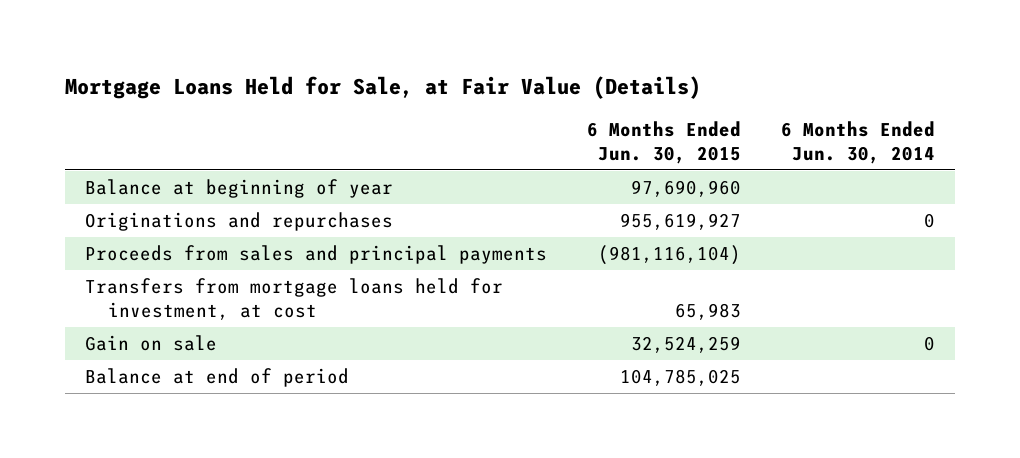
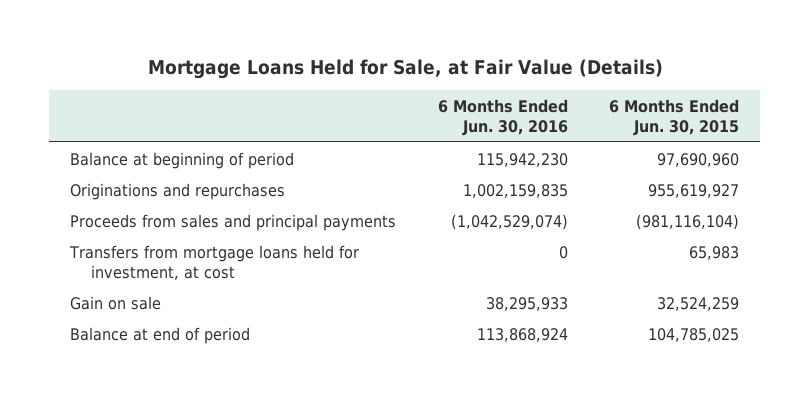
- | 6 Months Ended Jun. 30, 2015 | 6 Months Ended Jun. 30, 2014
+ | 6 Months Ended Jun. 30, 2016 | 6 Months Ended Jun. 30, 2015
- Balance at beginning of year | 97,690,960 |
+ Balance at beginning of period | 115,942,230 | 97,690,960

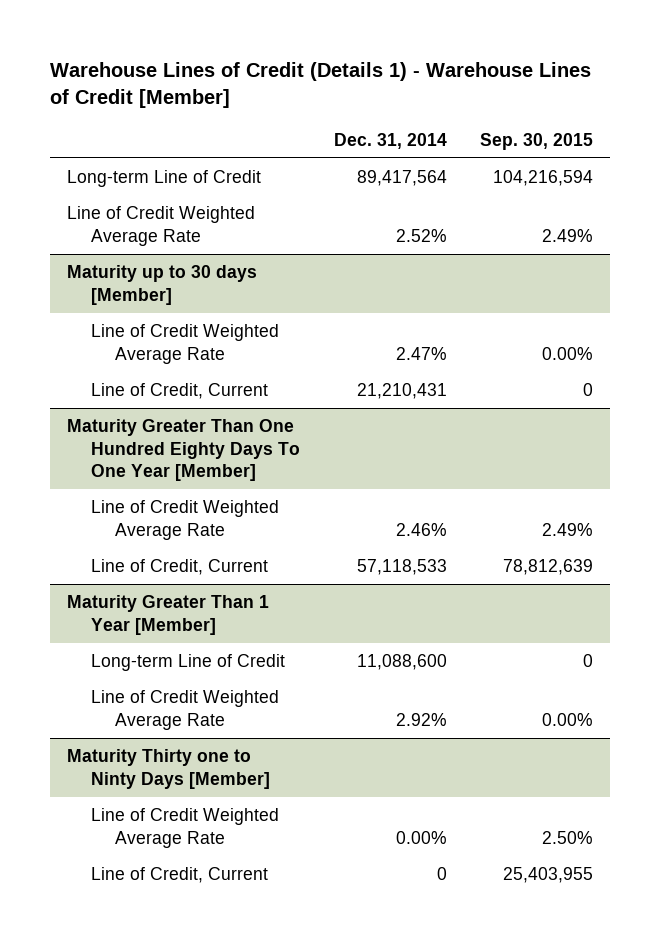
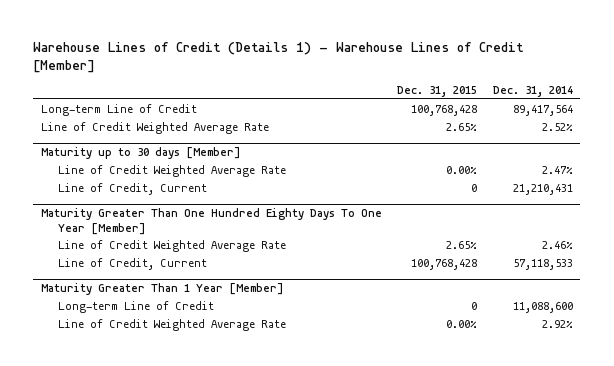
- | Dec. 31, 2014 | Sep. 30, 2015
+ | Dec. 31, 2015 | Dec. 31, 2014
- Maturity Thirty one to Ninty Days [Member]
- Line of Credit Weighted Average Rate | 0.00% | 2.50%
- Line of Credit, Current | 0 | 25,403,955

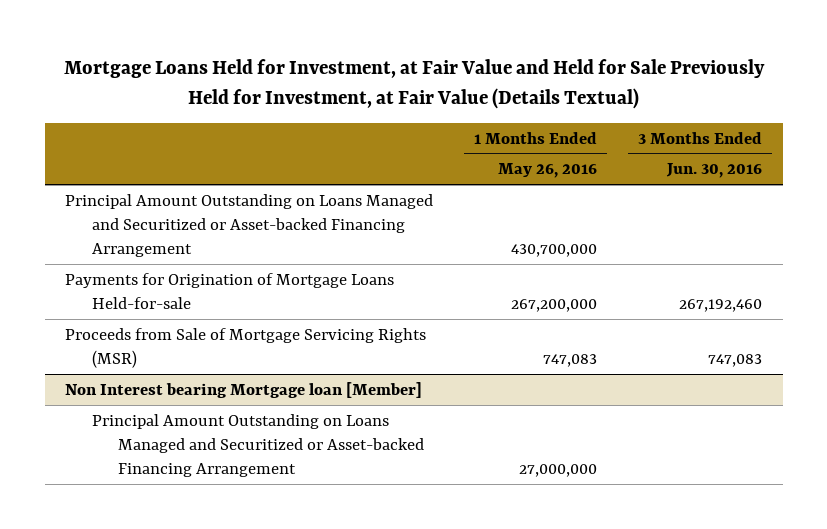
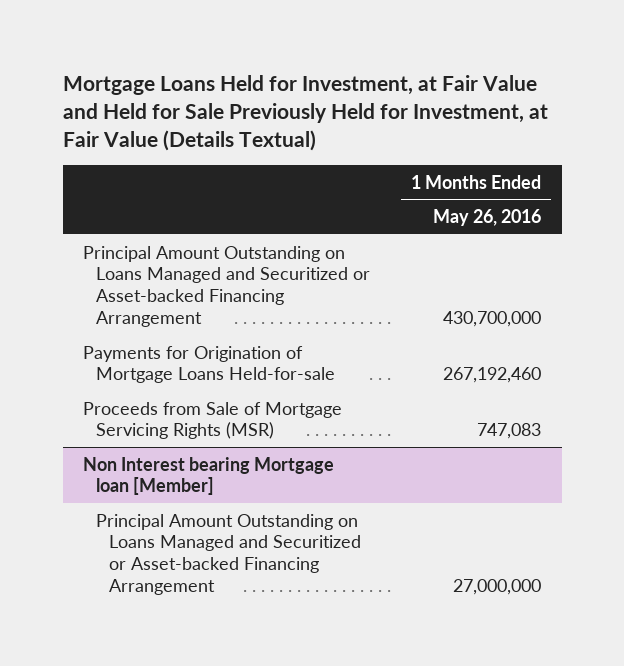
- | 1 Months Ended May 26, 2016 | 3 Months Ended Jun. 30, 2016
+ | 1 Months Ended May 26, 2016
- Payments for Origination of Mortgage Loans Held-for-sale | 267,200,000 | 267,192,460
+ Payments for Origination of Mortgage Loans Held-for-sale | 267,192,460

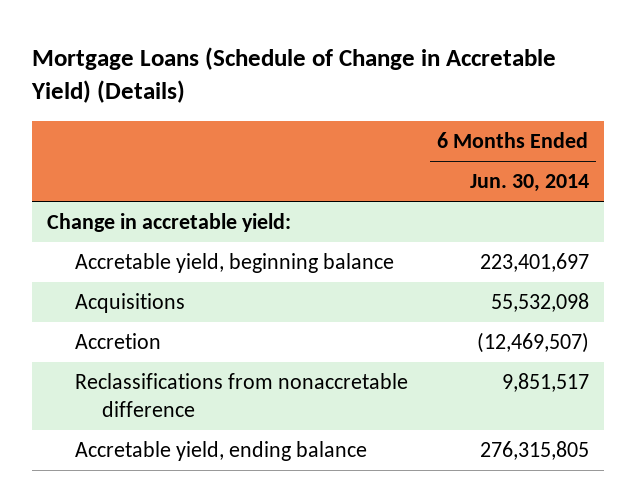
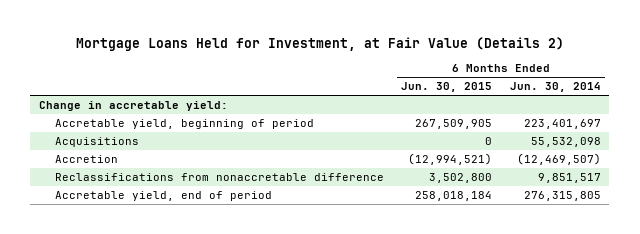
- Mortgage Loans (Schedule of Change in Accretable Yield) (Details)
+ Mortgage Loans Held for Investment, at Fair Value (Details 2)
- | 6 Months Ended Jun. 30, 2014
+ | 6 Months Ended Jun. 30, 2015 | 6 Months Ended Jun. 30, 2014
- Accretable yield, beginning balance | 223,401,697
+ Accretable yield, beginning of period | 267,509,905 | 223,401,697
- Accretable yield, ending balance | 276,315,805
+ Accretable yield, end of period | 258,018,184 | 276,315,805

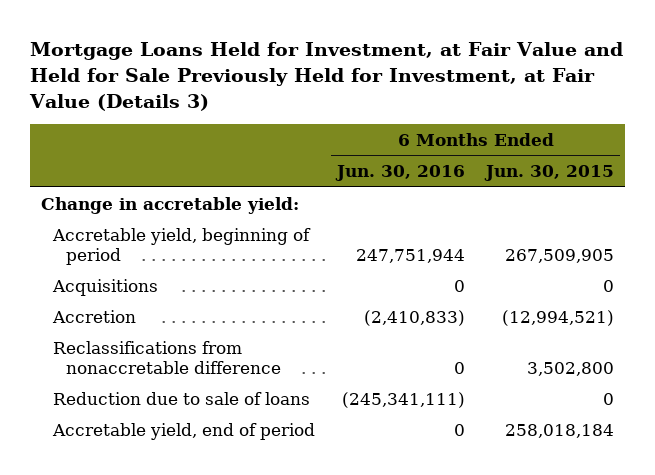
- Mortgage Loans Held for Investment, at Fair Value (Details 2)
+ Mortgage Loans Held for Investment, at Fair Value and Held for Sale Previously Held for Investment, at Fair Value (Details 3)
- | 6 Months Ended Jun. 30, 2015 | 6 Months Ended Jun. 30, 2014
+ | 6 Months Ended Jun. 30, 2016 | 6 Months Ended Jun. 30, 2015
+ Reduction due to sale of loans | (245,341,111) | 0

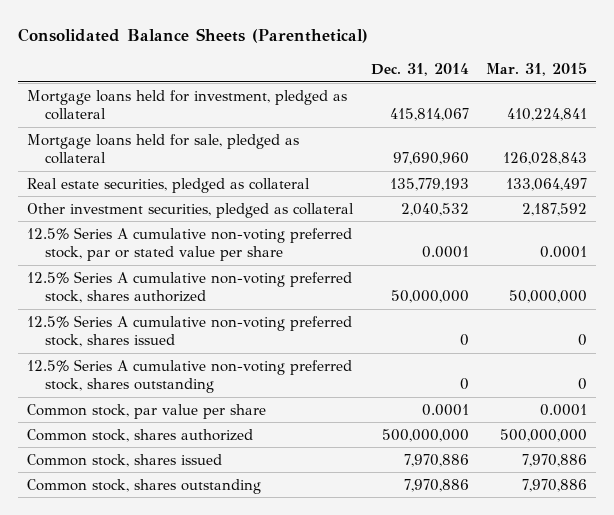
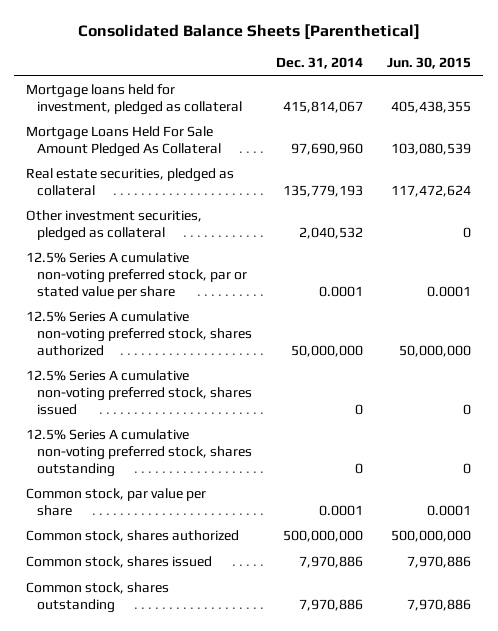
- Consolidated Balance Sheets (Parenthetical)
+ Consolidated Balance Sheets [Parenthetical]
- | Dec. 31, 2014 | Mar. 31, 2015
+ | Dec. 31, 2014 | Jun. 30, 2015
- Mortgage loans held for sale, pledged as collateral | 97,690,960 | 126,028,843
+ Mortgage Loans Held For Sale Amount Pledged As Collateral | 97,690,960 | 103,080,539

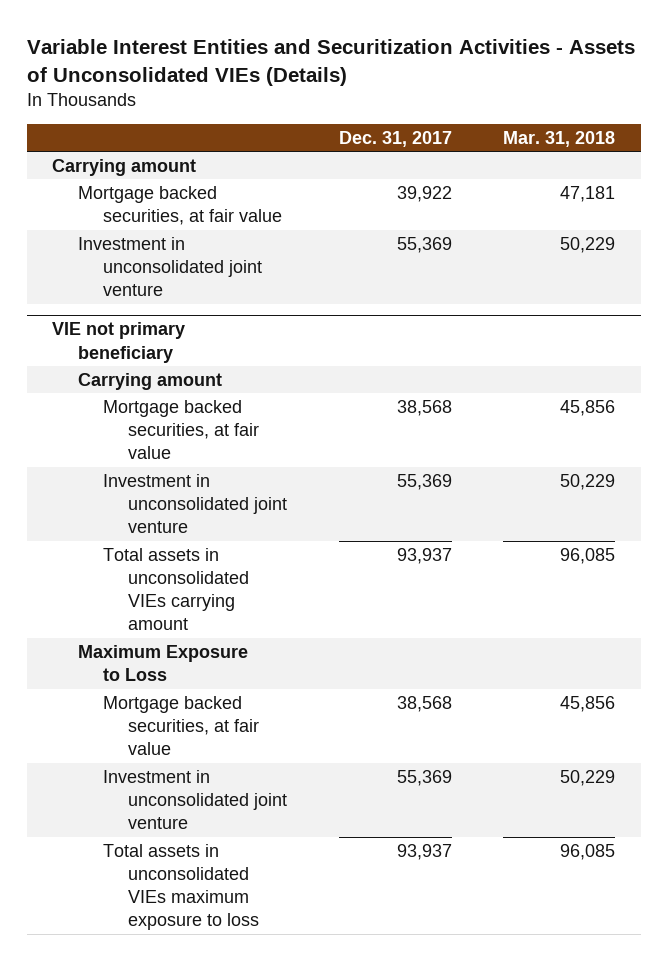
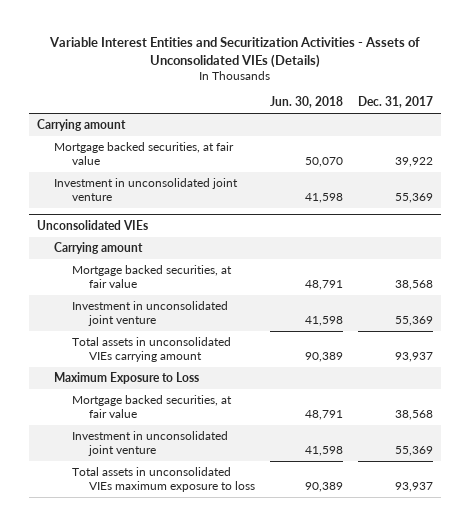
- | Dec. 31, 2017 | Mar. 31, 2018
+ | Jun. 30, 2018 | Dec. 31, 2017
- VIE not primary beneficiary
+ Unconsolidated VIEs

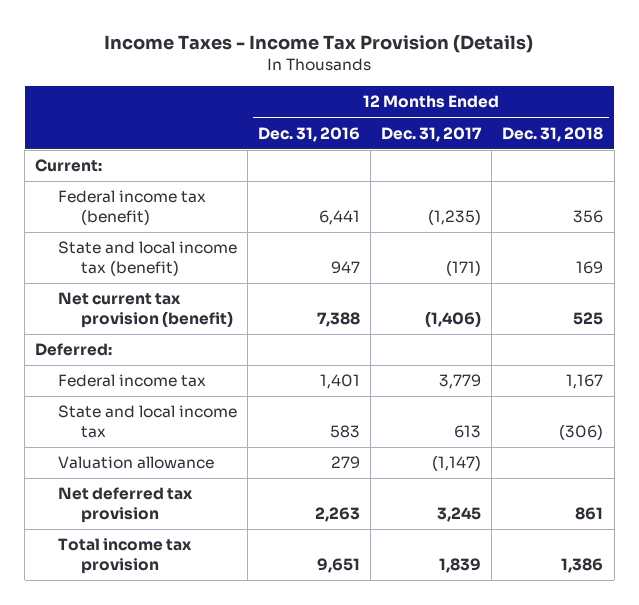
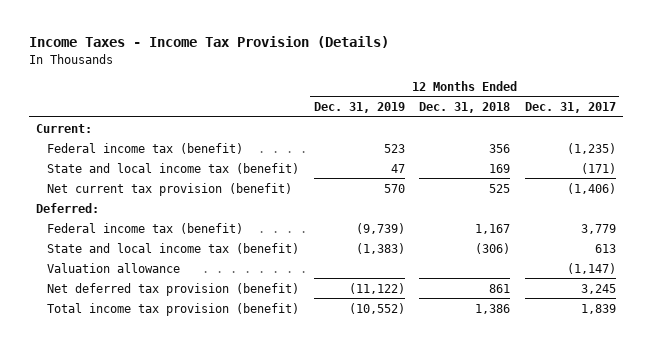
- | 12 Months Ended Dec. 31, 2016 | 12 Months Ended Dec. 31, 2017 | 12 Months Ended Dec. 31, 2018
+ | 12 Months Ended Dec. 31, 2019 | 12 Months Ended Dec. 31, 2018 | 12 Months Ended Dec. 31, 2017
- Federal income tax | 1,401 | 3,779 | 1,167
- State and local income tax | 583 | 613 | (306)
+ Federal income tax (benefit) | (9,739) | 1,167 | 3,779
+ State and local income tax (benefit) | (1,383) | (306) | 613
- Net deferred tax provision | 2,263 | 3,245 | 861
- Total income tax provision | 9,651 | 1,839 | 1,386
+ Net deferred tax provision (benefit) | (11,122) | 861 | 3,245
+ Total income tax provision (benefit) | (10,552) | 1,386 | 1,839

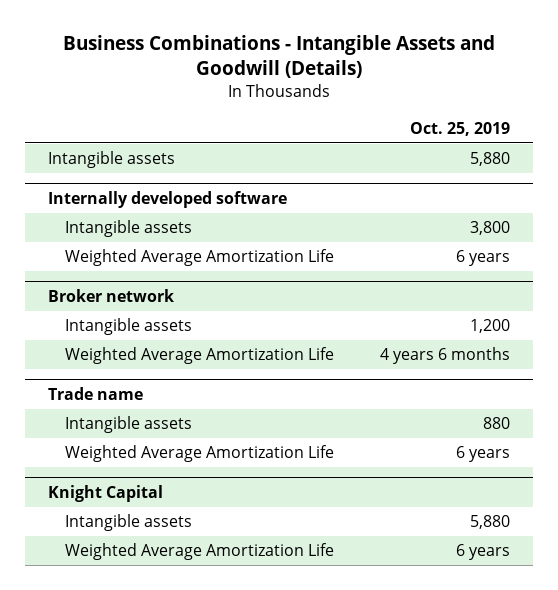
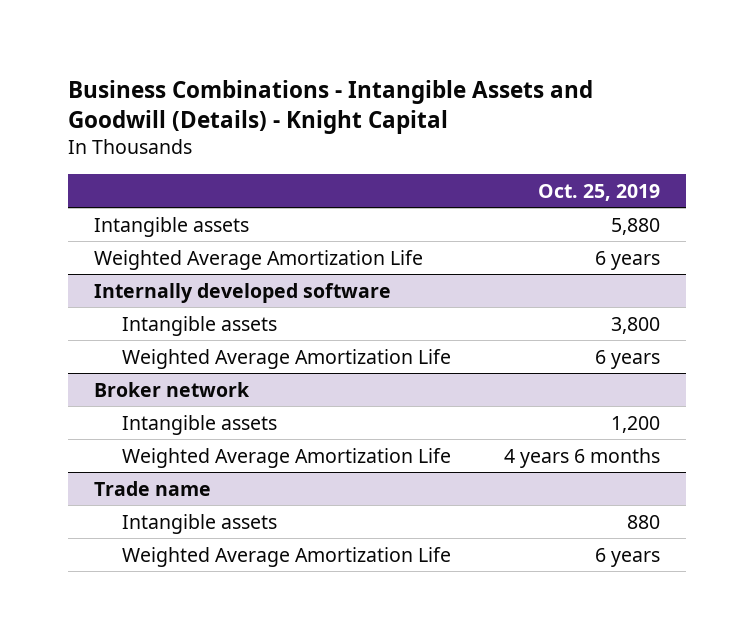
- Business Combinations - Intangible Assets and Goodwill (Details)
+ Business Combinations - Intangible Assets and Goodwill (Details) - Knight Capital
+ Weighted Average Amortization Life | 6 years
- Knight Capital
- Intangible assets | 5,880
- Weighted Average Amortization Life | 6 years

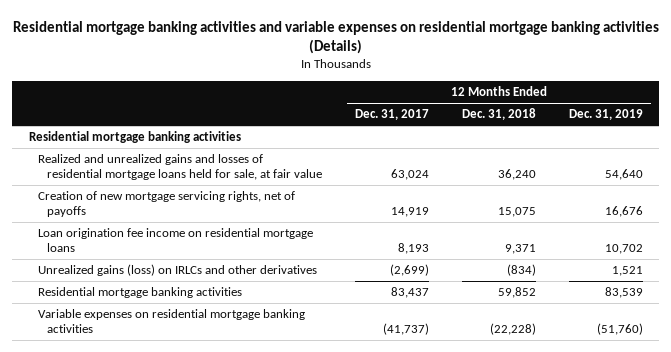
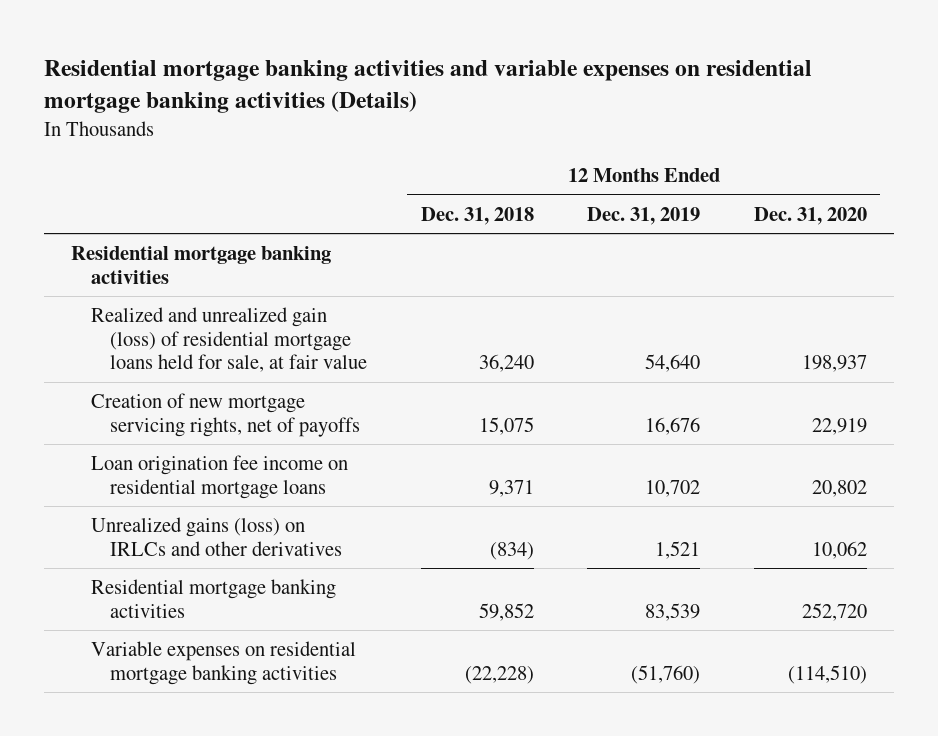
- | 12 Months Ended Dec. 31, 2017 | 12 Months Ended Dec. 31, 2018 | 12 Months Ended Dec. 31, 2019
+ | 12 Months Ended Dec. 31, 2018 | 12 Months Ended Dec. 31, 2019 | 12 Months Ended Dec. 31, 2020
- Realized and unrealized gains and losses of residential mortgage loans held for sale, at fair value | 63,024 | 36,240 | 54,640
+ Realized and unrealized gain (loss) of residential mortgage loans held for sale, at fair value | 36,240 | 54,640 | 198,937

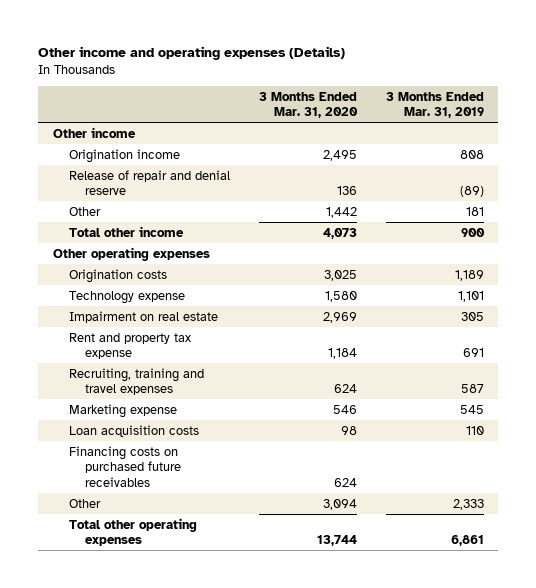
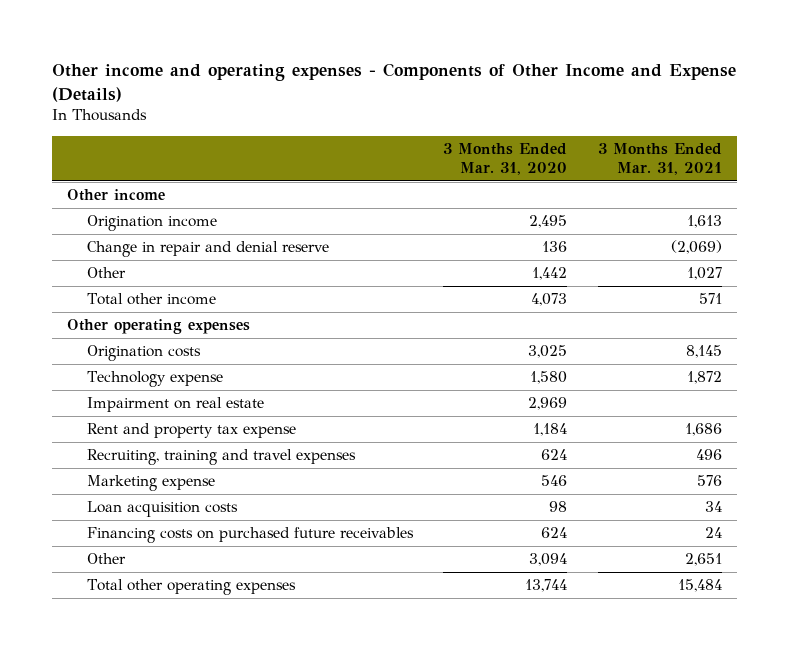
- Other income and operating expenses (Details)
+ Other income and operating expenses - Components of Other Income and Expense (Details)
- | 3 Months Ended Mar. 31, 2020 | 3 Months Ended Mar. 31, 2019
+ | 3 Months Ended Mar. 31, 2020 | 3 Months Ended Mar. 31, 2021
- Release of repair and denial reserve | 136 | (89)
+ Change in repair and denial reserve | 136 | (2,069)

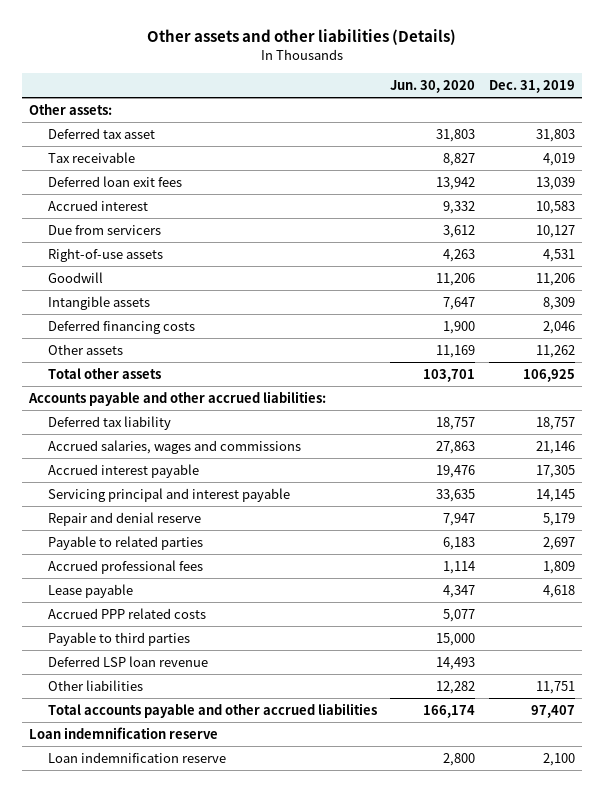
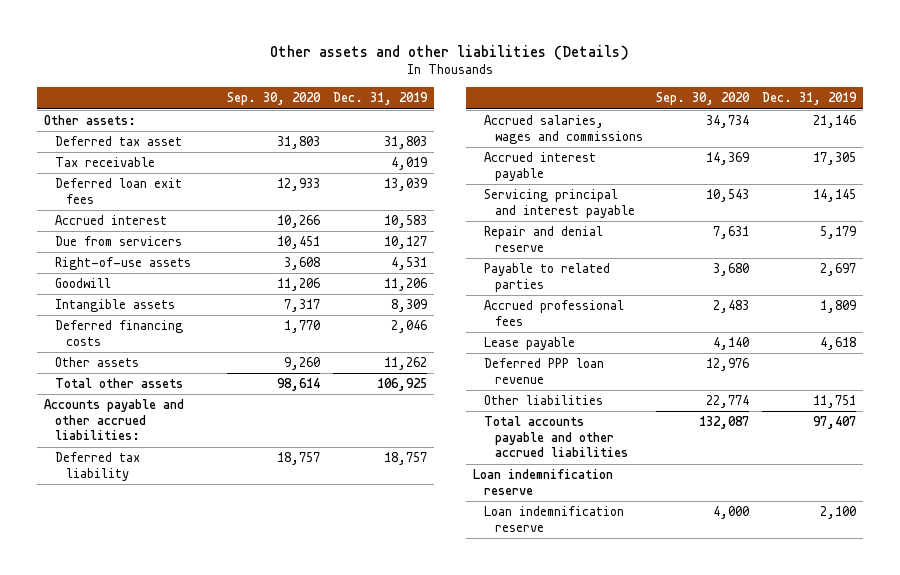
- | Jun. 30, 2020 | Dec. 31, 2019
+ | Sep. 30, 2020 | Dec. 31, 2019
- Accrued PPP related costs | 5,077 |
- Payable to third parties | 15,000 |
- Deferred LSP loan revenue | 14,493 |
+ Deferred PPP loan revenue | 12,976 |

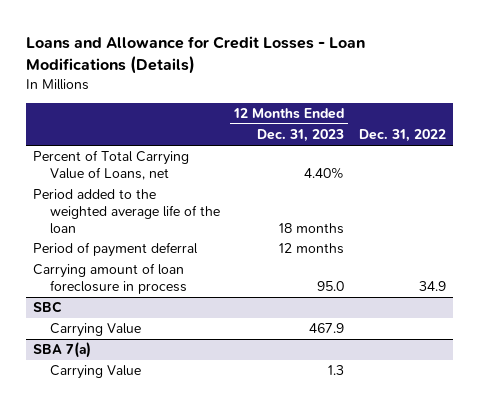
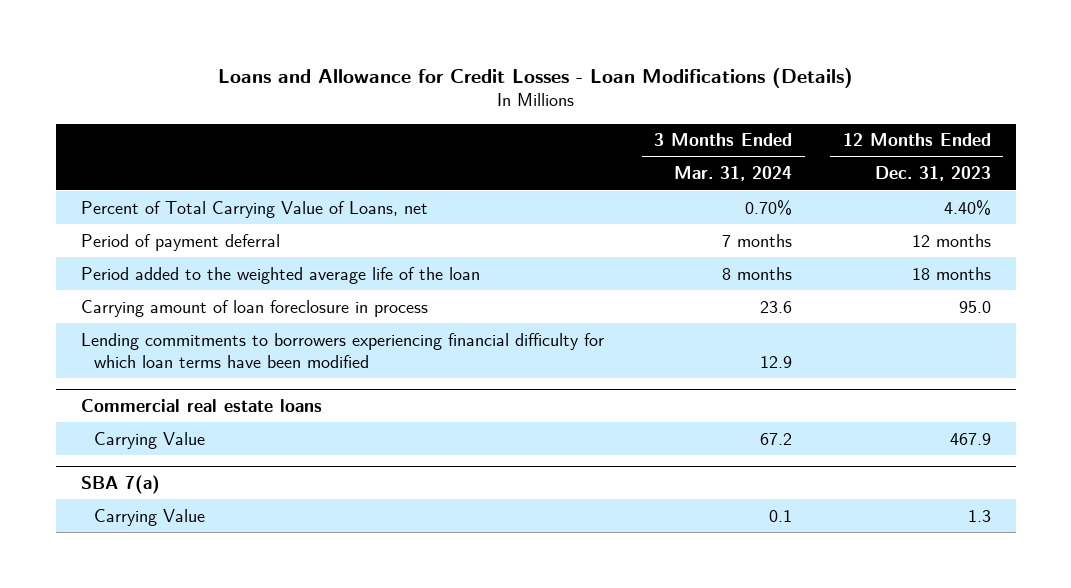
- | 12 Months Ended Dec. 31, 2023 | Dec. 31, 2022
+ | 3 Months Ended Mar. 31, 2024 | 12 Months Ended Dec. 31, 2023
moved down: Period added to the weighted average life of the loan | 8 months | 18 months
- SBC
+ Lending commitments to borrowers experiencing financial difficulty for which loan terms have been modified | 12.9 |
+ Commercial real estate loans

